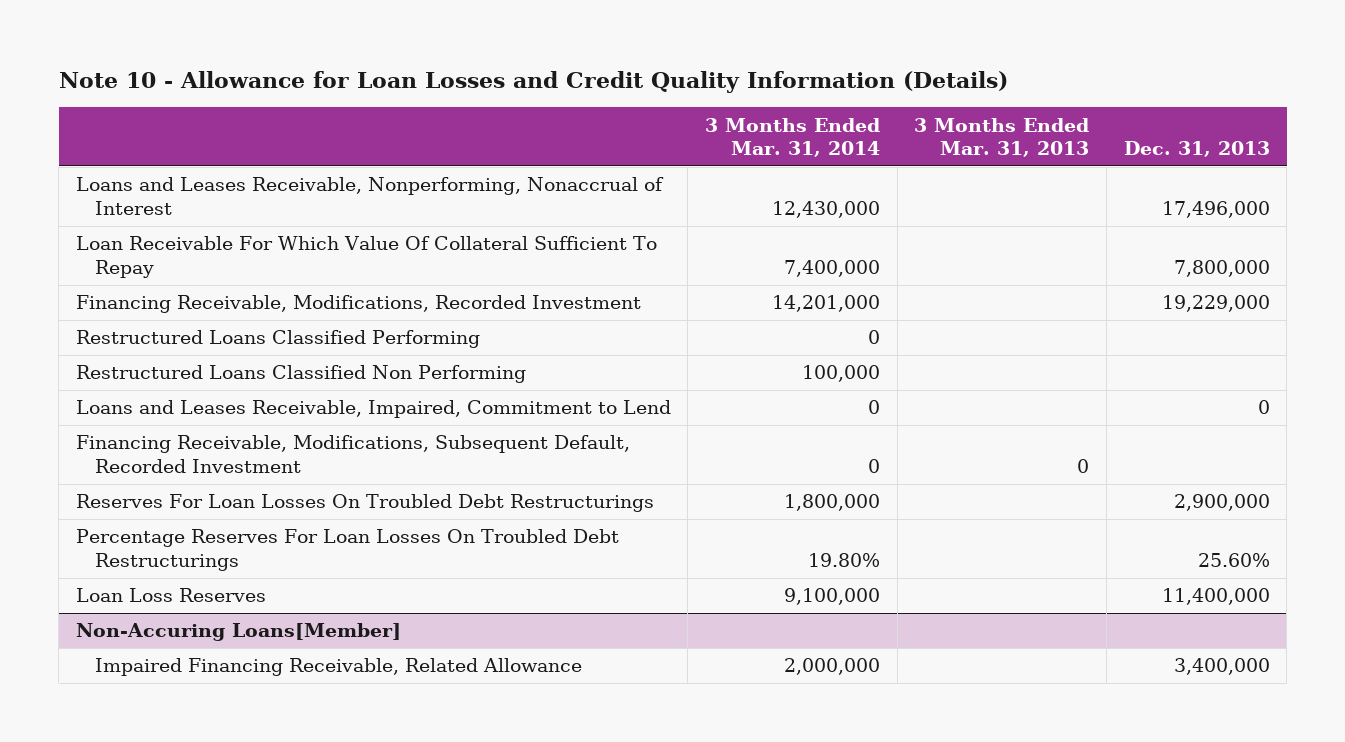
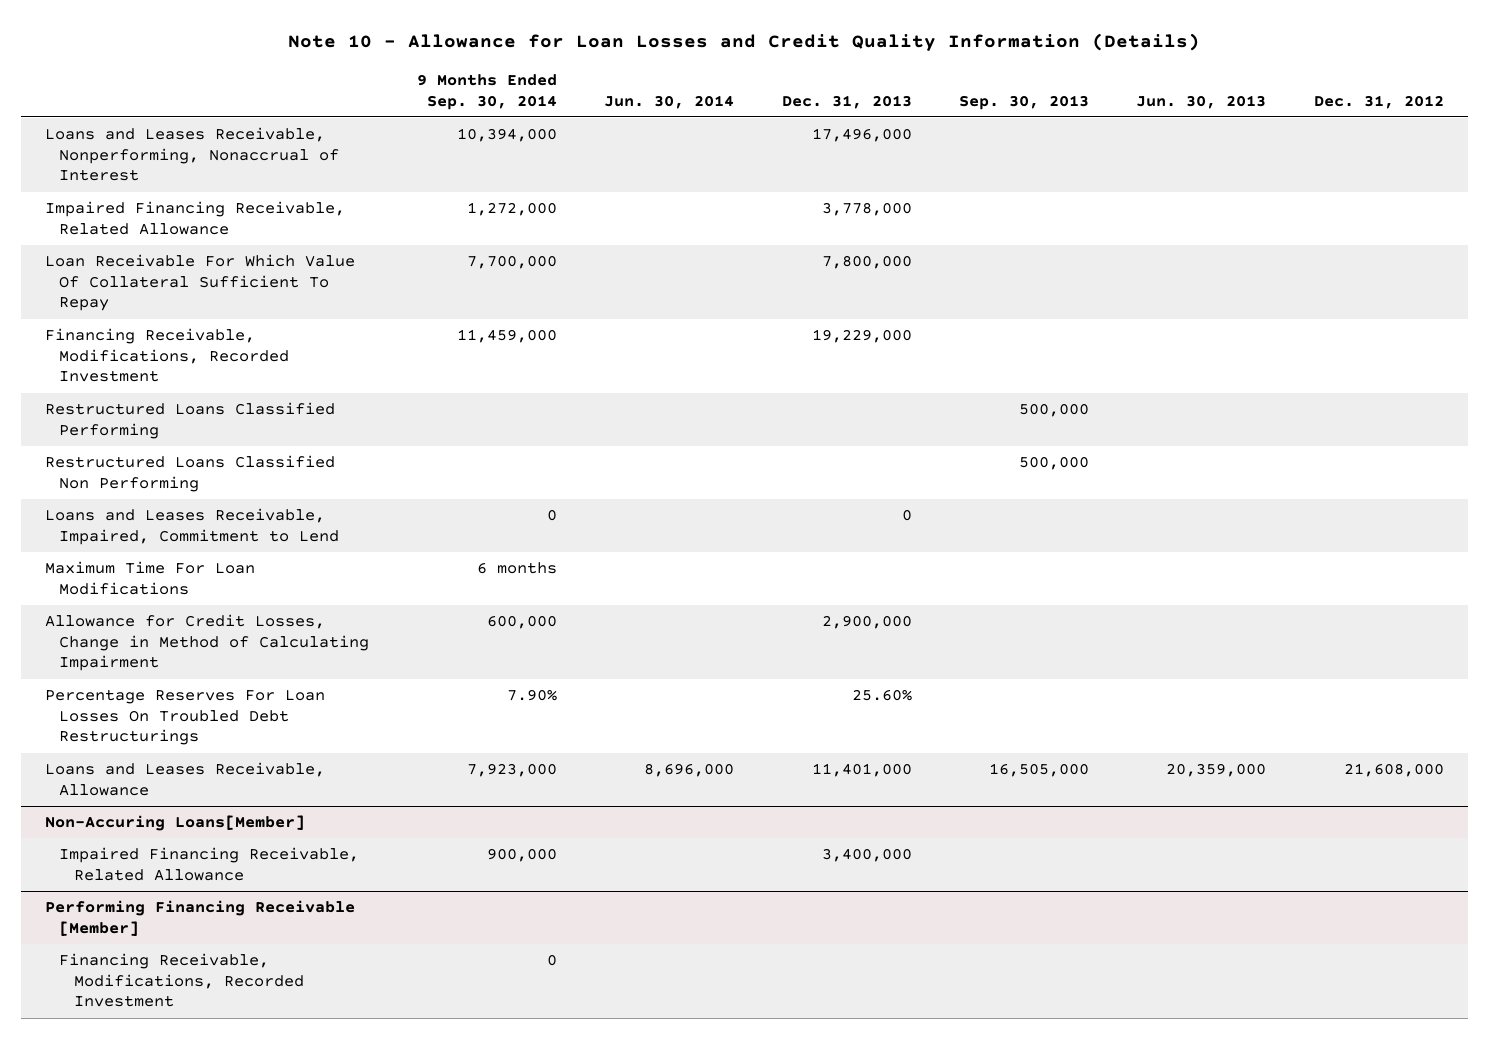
- | 3 Months Ended Mar. 31, 2014 | 3 Months Ended Mar. 31, 2013 | Dec. 31, 2013
+ | 9 Months Ended Sep. 30, 2014 | Jun. 30, 2014 | Dec. 31, 2013 | Sep. 30, 2013 | Jun. 30, 2013 | Dec. 31, 2012
+ Impaired Financing Receivable, Related Allowance | 1,272,000 | | 3,778,000 | | |
- Financing Receivable, Modifications, Subsequent Default, Recorded Investment | 0 | 0 |
- Reserves For Loan Losses On Troubled Debt Restructurings | 1,800,000 | | 2,900,000
+ Maximum Time For Loan Modifications | 6 months | | | | |
+ Allowance for Credit Losses, Change in Method of Calculating Impairment | 600,000 | | 2,900,000 | | |
- Loan Loss Reserves | 9,100,000 | | 11,400,000
+ Loans and Leases Receivable, Allowance | 7,923,000 | 8,696,000 | 11,401,000 | 16,505,000 | 20,359,000 | 21,608,000
+ Performing Financing Receivable [Member]
+ Financing Receivable, Modifications, Recorded Investment | 0 | | | | |

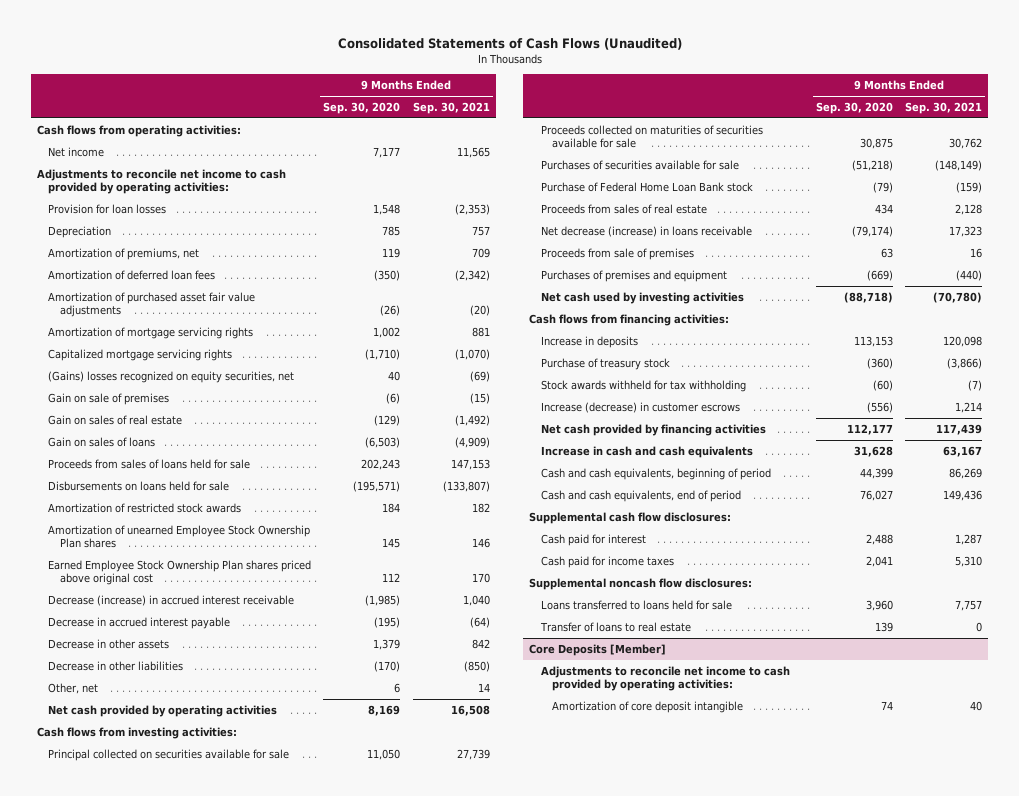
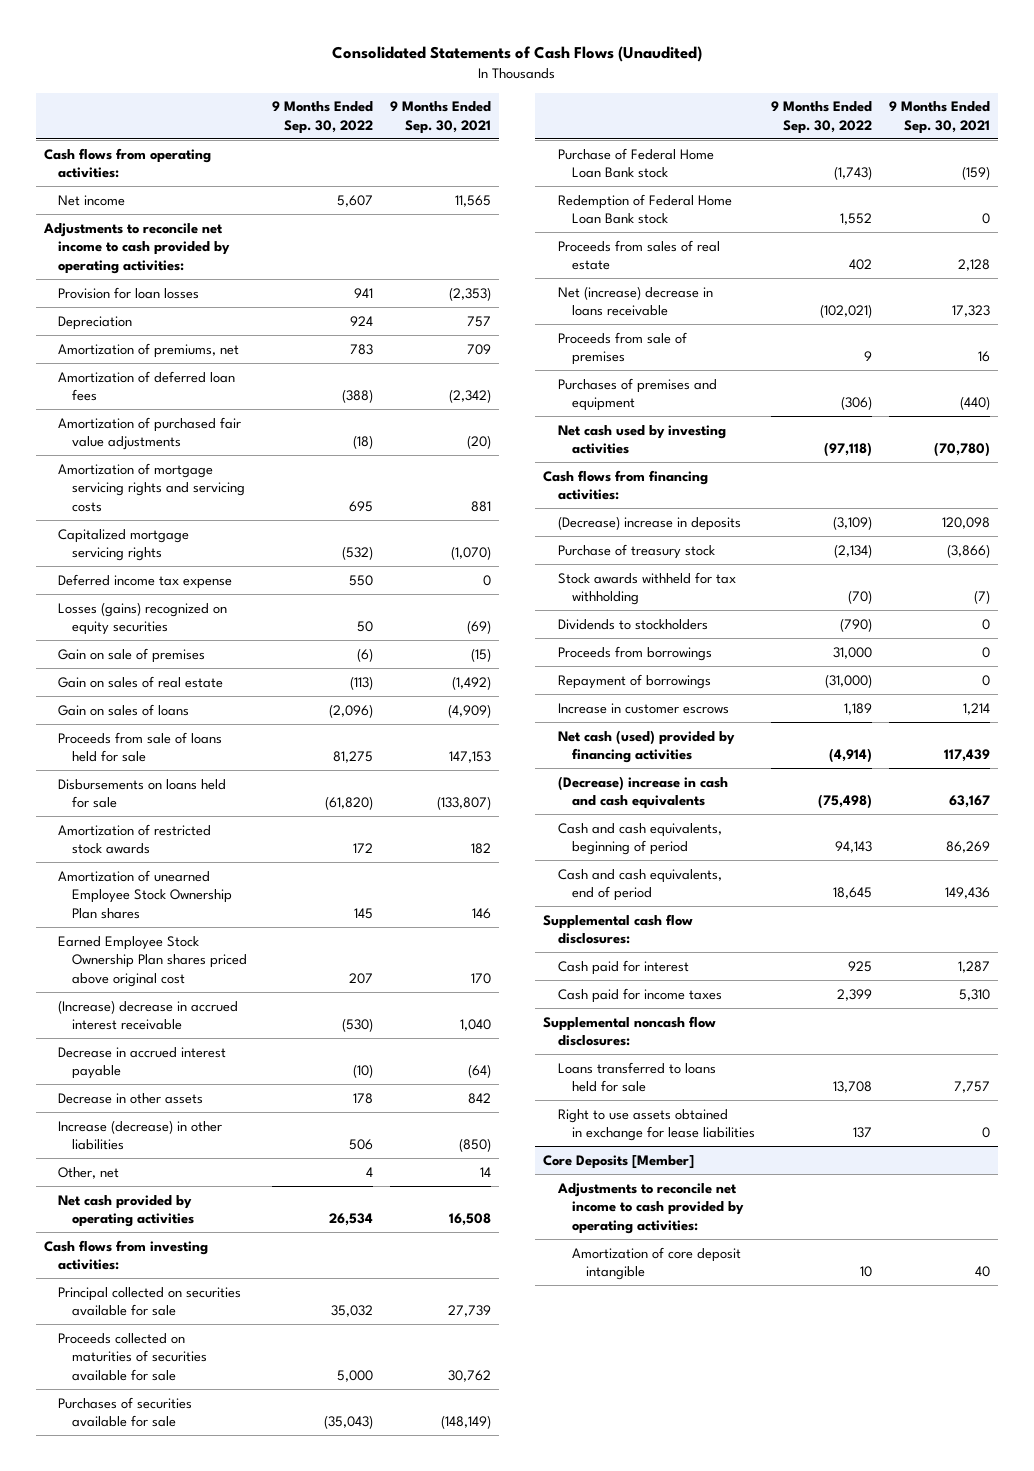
- | 9 Months Ended Sep. 30, 2020 | 9 Months Ended Sep. 30, 2021
+ | 9 Months Ended Sep. 30, 2022 | 9 Months Ended Sep. 30, 2021
- Amortization of purchased asset fair value adjustments | (26) | (20)
- Amortization of mortgage servicing rights | 1,002 | 881
+ Amortization of purchased fair value adjustments | (18) | (20)
+ Amortization of mortgage servicing rights and servicing costs | 695 | 881
- (Gains) losses recognized on equity securities, net | 40 | (69)
+ Deferred income tax expense | 550 | 0
+ Losses (gains) recognized on equity securities | 50 | (69)
- Proceeds from sales of loans held for sale | 202,243 | 147,153
+ Proceeds from sale of loans held for sale | 81,275 | 147,153
- Decrease (increase) in accrued interest receivable | (1,985) | 1,040
+ (Increase) decrease in accrued interest receivable | (530) | 1,040
- Decrease in other liabilities | (170) | (850)
+ Increase (decrease) in other liabilities | 506 | (850)
+ Redemption of Federal Home Loan Bank stock | 1,552 | 0
- Net decrease (increase) in loans receivable | (79,174) | 17,323
+ Net (increase) decrease in loans receivable | (102,021) | 17,323
- Increase in deposits | 113,153 | 120,098
+ (Decrease) increase in deposits | (3,109) | 120,098
- Increase (decrease) in customer escrows | (556) | 1,214
- Net cash provided by financing activities | 112,177 | 117,439
- Increase in cash and cash equivalents | 31,628 | 63,167
+ Dividends to stockholders | (790) | 0
+ Proceeds from borrowings | 31,000 | 0
+ Repayment of borrowings | (31,000) | 0
+ Increase in customer escrows | 1,189 | 1,214
+ Net cash (used) provided by financing activities | (4,914) | 117,439
+ (Decrease) increase in cash and cash equivalents | (75,498) | 63,167
- Transfer of loans to real estate | 139 | 0
+ Right to use assets obtained in exchange for lease liabilities | 137 | 0

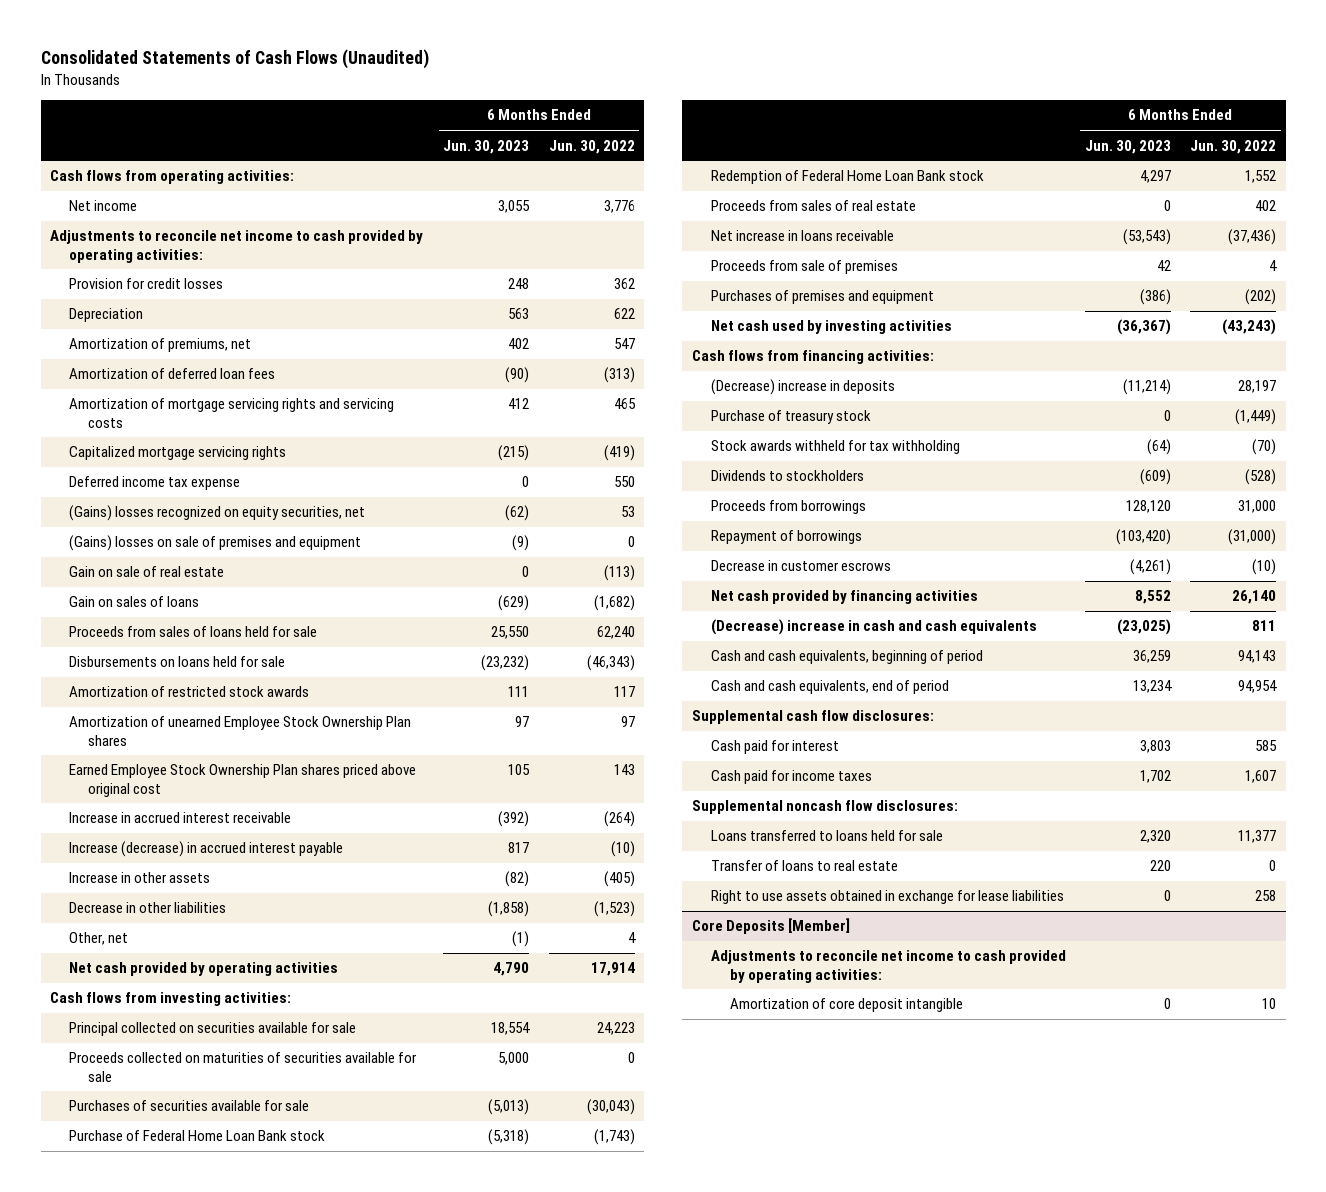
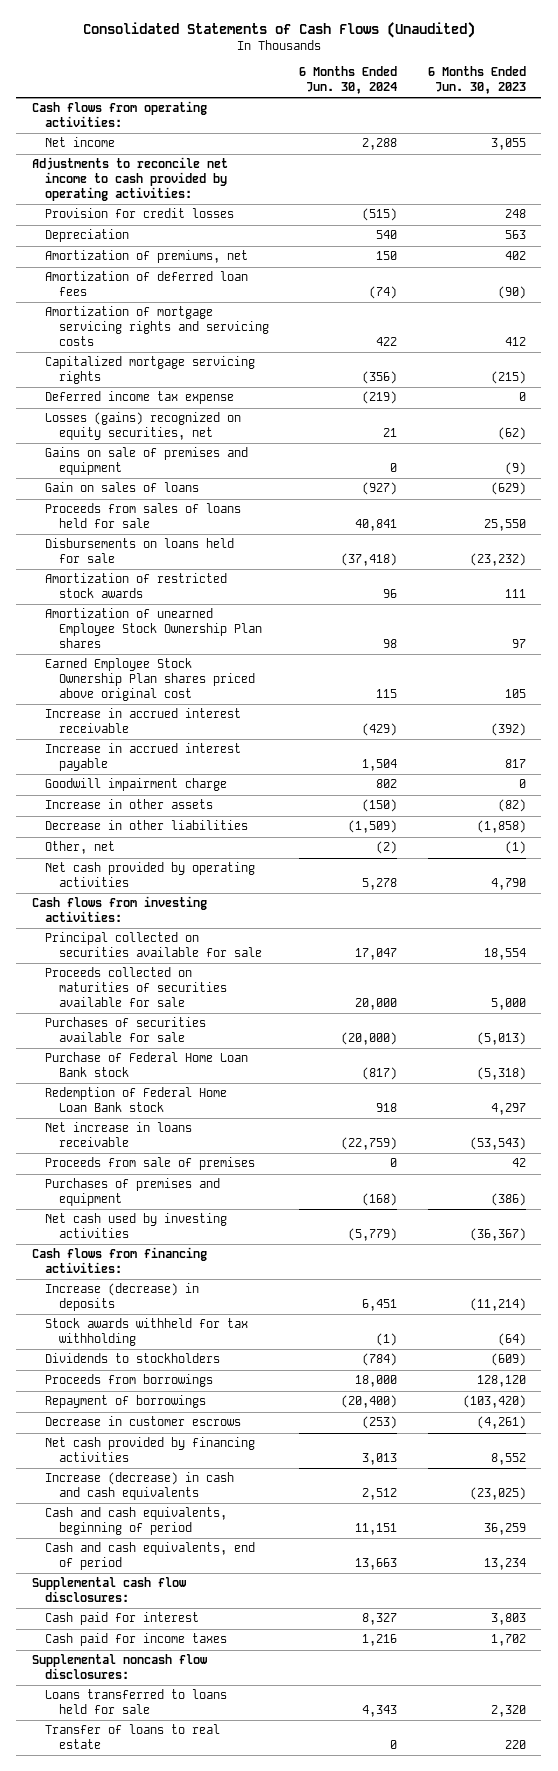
- | 6 Months Ended Jun. 30, 2023 | 6 Months Ended Jun. 30, 2022
+ | 6 Months Ended Jun. 30, 2024 | 6 Months Ended Jun. 30, 2023
- (Gains) losses recognized on equity securities, net | (62) | 53
- (Gains) losses on sale of premises and equipment | (9) | 0
- Gain on sale of real estate | 0 | (113)
+ Losses (gains) recognized on equity securities, net | 21 | (62)
+ Gains on sale of premises and equipment | 0 | (9)
- Increase (decrease) in accrued interest payable | 817 | (10)
+ Increase in accrued interest payable | 1,504 | 817
+ Goodwill impairment charge | 802 | 0
- Proceeds from sales of real estate | 0 | 402
- (Decrease) increase in deposits | (11,214) | 28,197
- Purchase of treasury stock | 0 | (1,449)
+ Increase (decrease) in deposits | 6,451 | (11,214)
- (Decrease) increase in cash and cash equivalents | (23,025) | 811
+ Increase (decrease) in cash and cash equivalents | 2,512 | (23,025)
- Right to use assets obtained in exchange for lease liabilities | 0 | 258
- Core Deposits [Member]
- Adjustments to reconcile net income to cash provided by operating activities:
- Amortization of core deposit intangible | 0 | 10

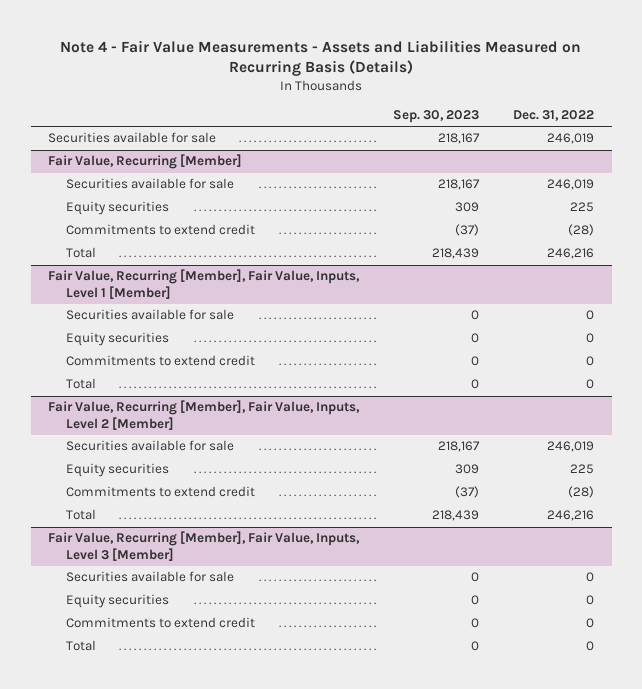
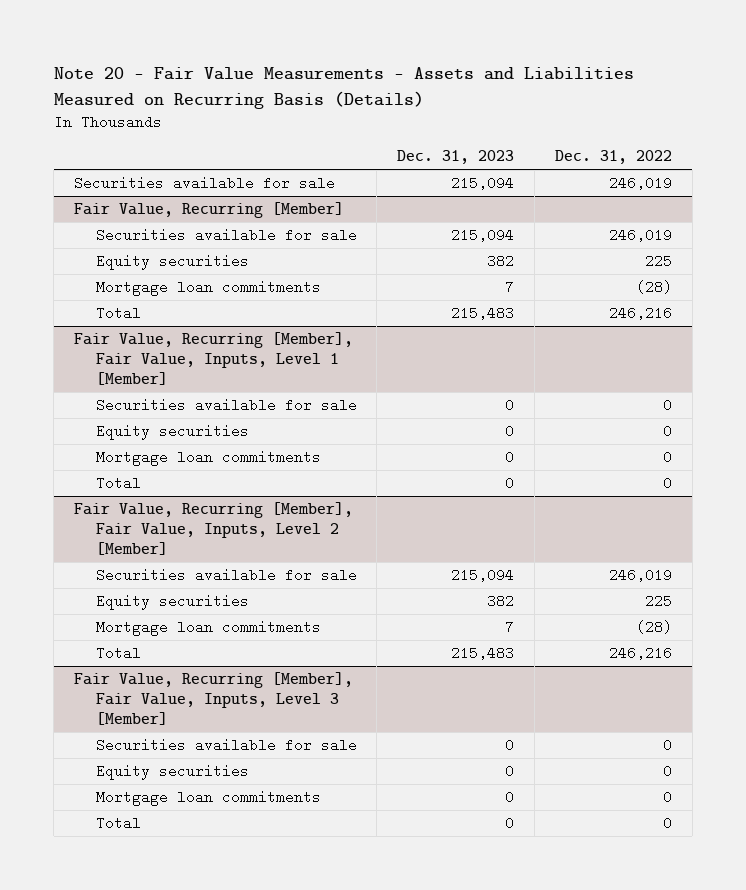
- Note 4 - Fair Value Measurements - Assets and Liabilities Measured on Recurring Basis (Details)
+ Note 20 - Fair Value Measurements - Assets and Liabilities Measured on Recurring Basis (Details)
- | Sep. 30, 2023 | Dec. 31, 2022
+ | Dec. 31, 2023 | Dec. 31, 2022
@ Fair Value, Recurring [Member]
- Commitments to extend credit | (37) | (28)
+ Mortgage loan commitments | 7 | (28)
@ Fair Value, Recurring [Member], Fair Value, Inputs, Level 1 [Member]
- Commitments to extend credit | 0 | 0
+ Mortgage loan commitments | 0 | 0
@ Fair Value, Recurring [Member], Fair Value, Inputs, Level 2 [Member]
- Commitments to extend credit | (37) | (28)
+ Mortgage loan commitments | 7 | (28)
@ Fair Value, Recurring [Member], Fair Value, Inputs, Level 3 [Member]
- Commitments to extend credit | 0 | 0
+ Mortgage loan commitments | 0 | 0

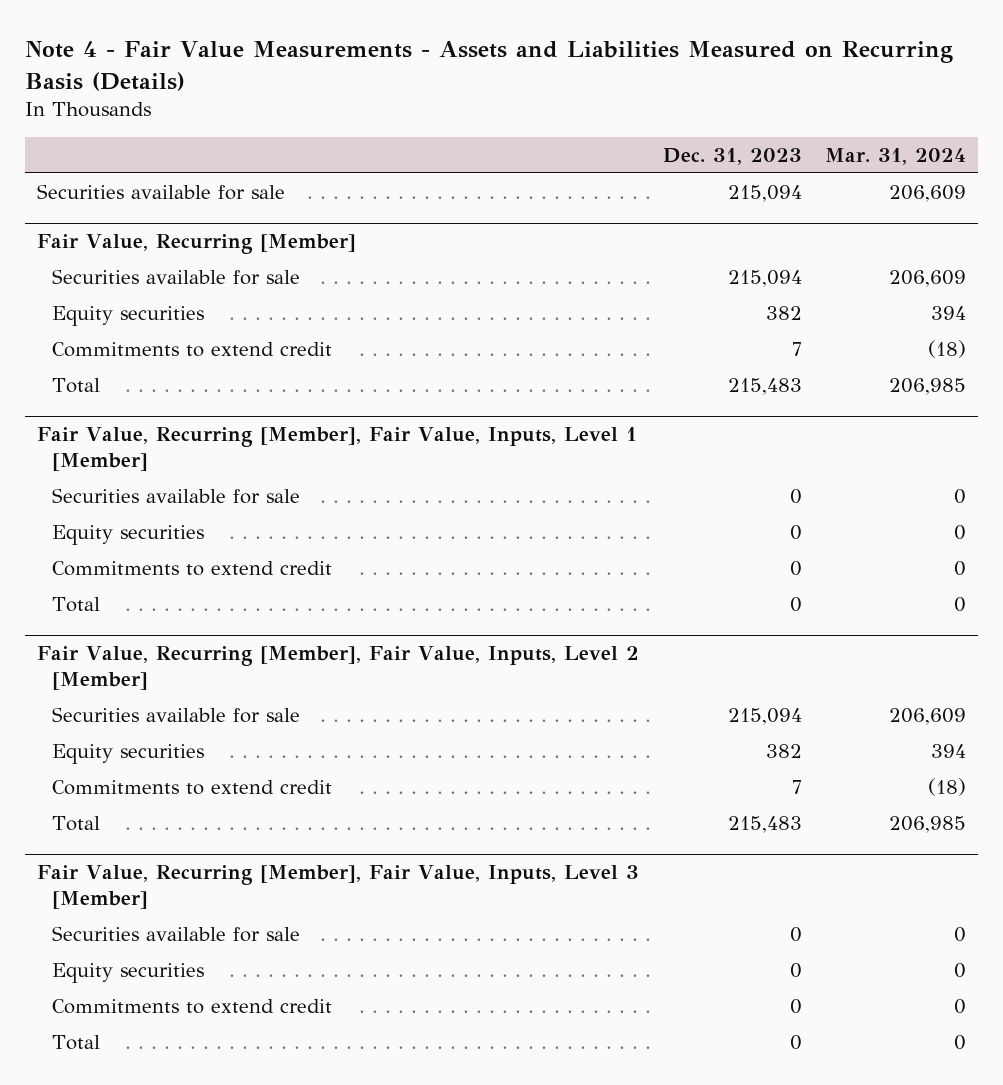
- Note 20 - Fair Value Measurements - Assets and Liabilities Measured on Recurring Basis (Details)
+ Note 4 - Fair Value Measurements - Assets and Liabilities Measured on Recurring Basis (Details)
- | Dec. 31, 2023 | Dec. 31, 2022
+ | Dec. 31, 2023 | Mar. 31, 2024
@ Fair Value, Recurring [Member]
- Mortgage loan commitments | 7 | (28)
+ Commitments to extend credit | 7 | (18)
@ Fair Value, Recurring [Member], Fair Value, Inputs, Level 1 [Member]
- Mortgage loan commitments | 0 | 0
+ Commitments to extend credit | 0 | 0
@ Fair Value, Recurring [Member], Fair Value, Inputs, Level 2 [Member]
- Mortgage loan commitments | 7 | (28)
+ Commitments to extend credit | 7 | (18)
@ Fair Value, Recurring [Member], Fair Value, Inputs, Level 3 [Member]
- Mortgage loan commitments | 0 | 0
+ Commitments to extend credit | 0 | 0

